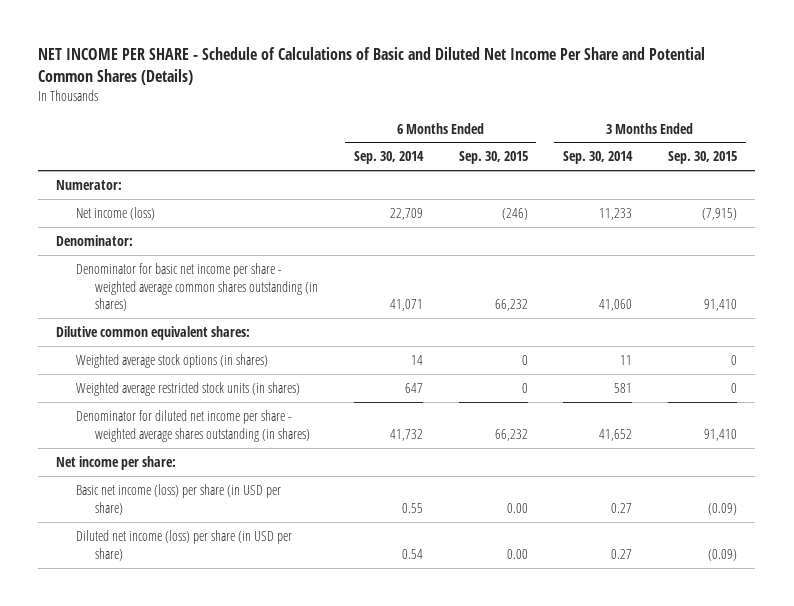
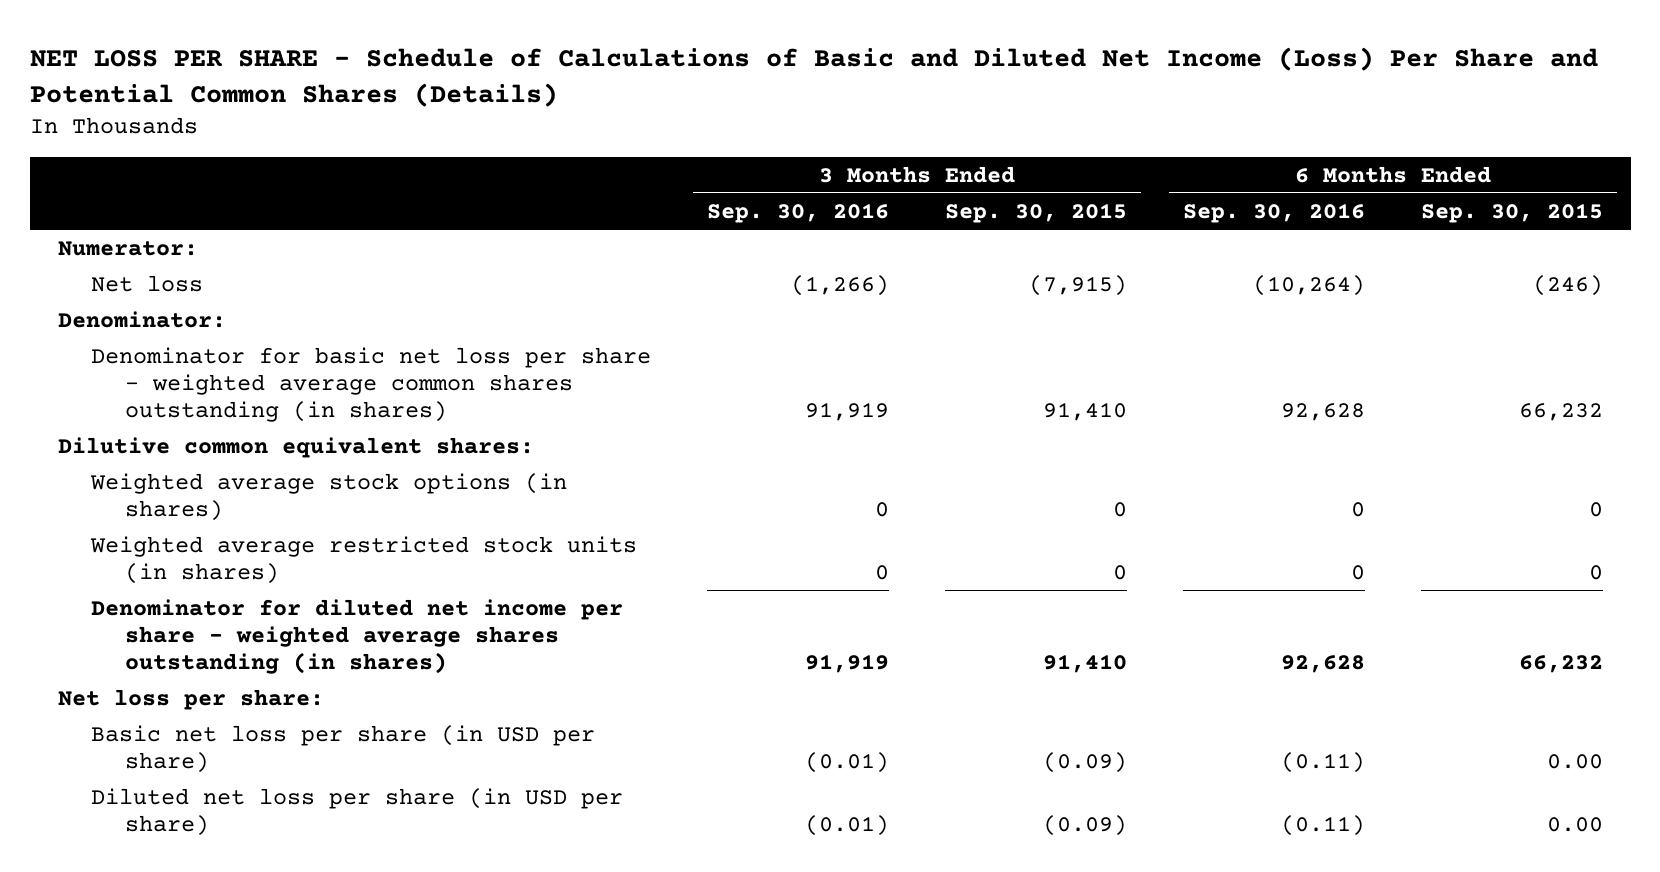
- NET INCOME PER SHARE - Schedule of Calculations of Basic and Diluted Net Income Per Share and Potential Common Shares (Details)
+ NET LOSS PER SHARE - Schedule of Calculations of Basic and Diluted Net Income (Loss) Per Share and Potential Common Shares (Details)
- | 6 Months Ended Sep. 30, 2014 | 6 Months Ended Sep. 30, 2015 | 3 Months Ended Sep. 30, 2014 | 3 Months Ended Sep. 30, 2015
+ | 3 Months Ended Sep. 30, 2016 | 3 Months Ended Sep. 30, 2015 | 6 Months Ended Sep. 30, 2016 | 6 Months Ended Sep. 30, 2015
- Net income (loss) | 22,709 | (246) | 11,233 | (7,915)
+ Net loss | (1,266) | (7,915) | (10,264) | (246)
- Denominator for basic net income per share - weighted average common shares outstanding (in shares) | 41,071 | 66,232 | 41,060 | 91,410
+ Denominator for basic net loss per share - weighted average common shares outstanding (in shares) | 91,919 | 91,410 | 92,628 | 66,232
- Net income per share:
- Basic net income (loss) per share (in USD per share) | 0.55 | 0.00 | 0.27 | (0.09)
- Diluted net income (loss) per share (in USD per share) | 0.54 | 0.00 | 0.27 | (0.09)
+ Net loss per share:
+ Basic net loss per share (in USD per share) | (0.01) | (0.09) | (0.11) | 0.00
+ Diluted net loss per share (in USD per share) | (0.01) | (0.09) | (0.11) | 0.00

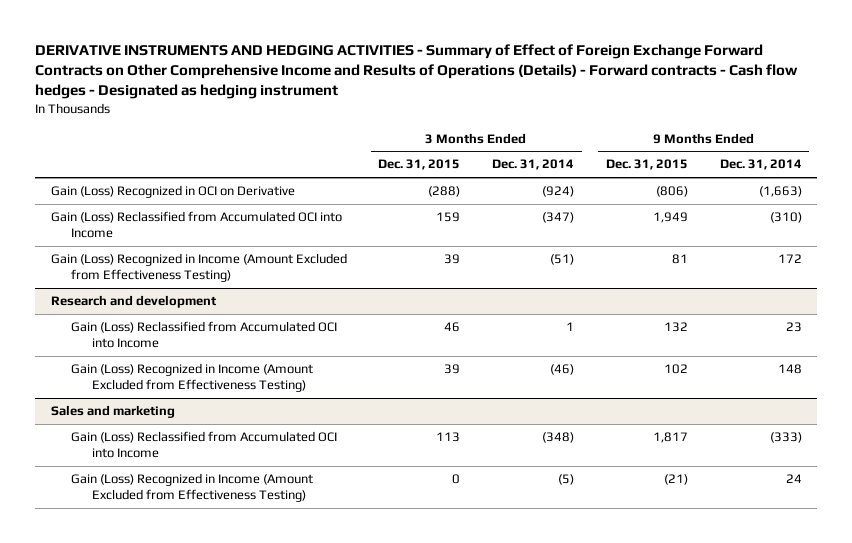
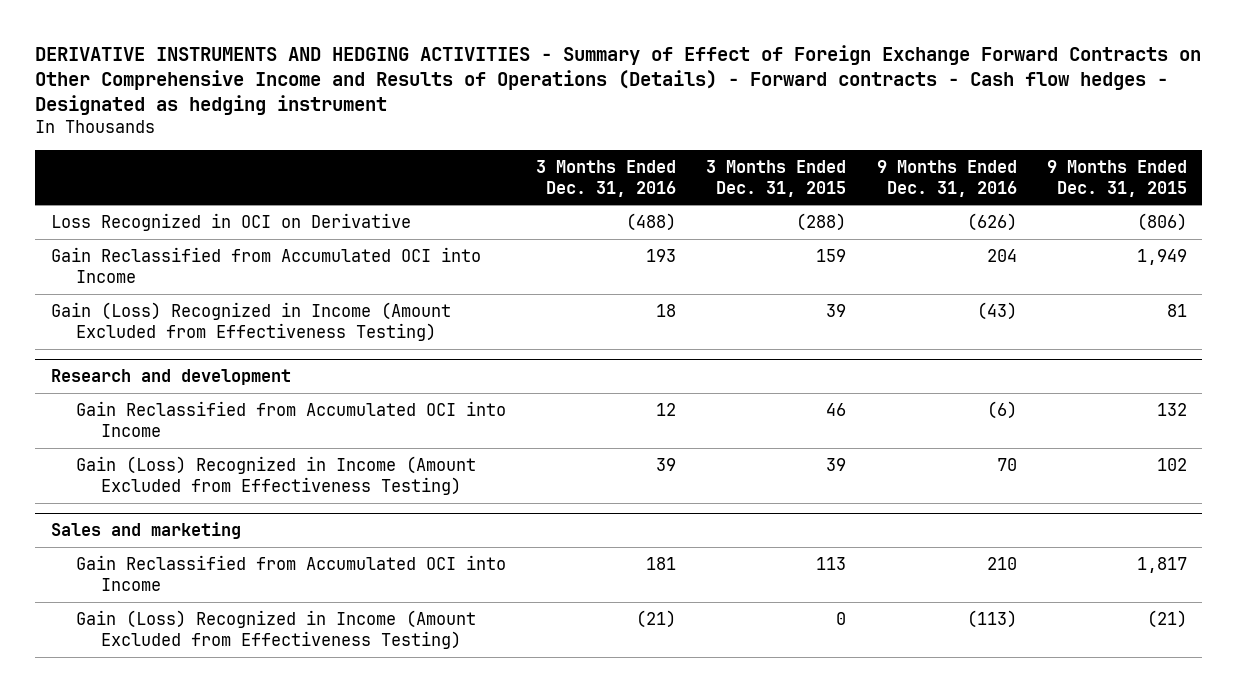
- | 3 Months Ended Dec. 31, 2015 | 3 Months Ended Dec. 31, 2014 | 9 Months Ended Dec. 31, 2015 | 9 Months Ended Dec. 31, 2014
+ | 3 Months Ended Dec. 31, 2016 | 3 Months Ended Dec. 31, 2015 | 9 Months Ended Dec. 31, 2016 | 9 Months Ended Dec. 31, 2015
- Gain (Loss) Recognized in OCI on Derivative | (288) | (924) | (806) | (1,663)
- Gain (Loss) Reclassified from Accumulated OCI into Income | 159 | (347) | 1,949 | (310)
+ Loss Recognized in OCI on Derivative | (488) | (288) | (626) | (806)
+ Gain Reclassified from Accumulated OCI into Income | 193 | 159 | 204 | 1,949
@ Research and development
- Gain (Loss) Reclassified from Accumulated OCI into Income | 46 | 1 | 132 | 23
+ Gain Reclassified from Accumulated OCI into Income | 12 | 46 | (6) | 132
@ Sales and marketing
- Gain (Loss) Reclassified from Accumulated OCI into Income | 113 | (348) | 1,817 | (333)
+ Gain Reclassified from Accumulated OCI into Income | 181 | 113 | 210 | 1,817

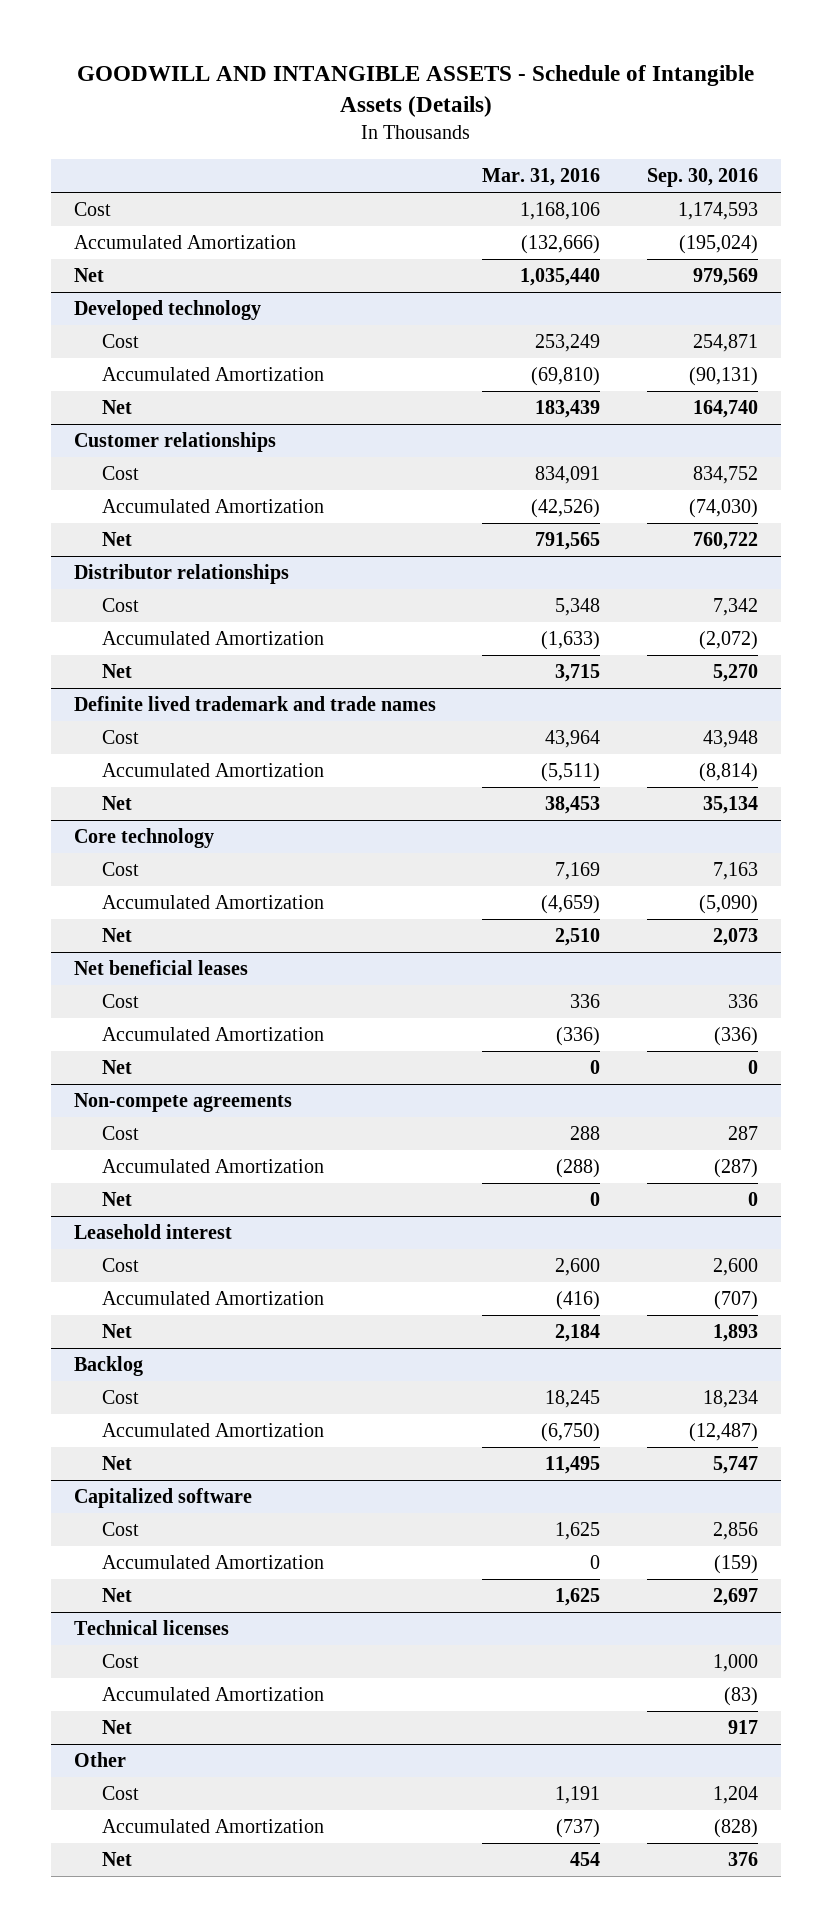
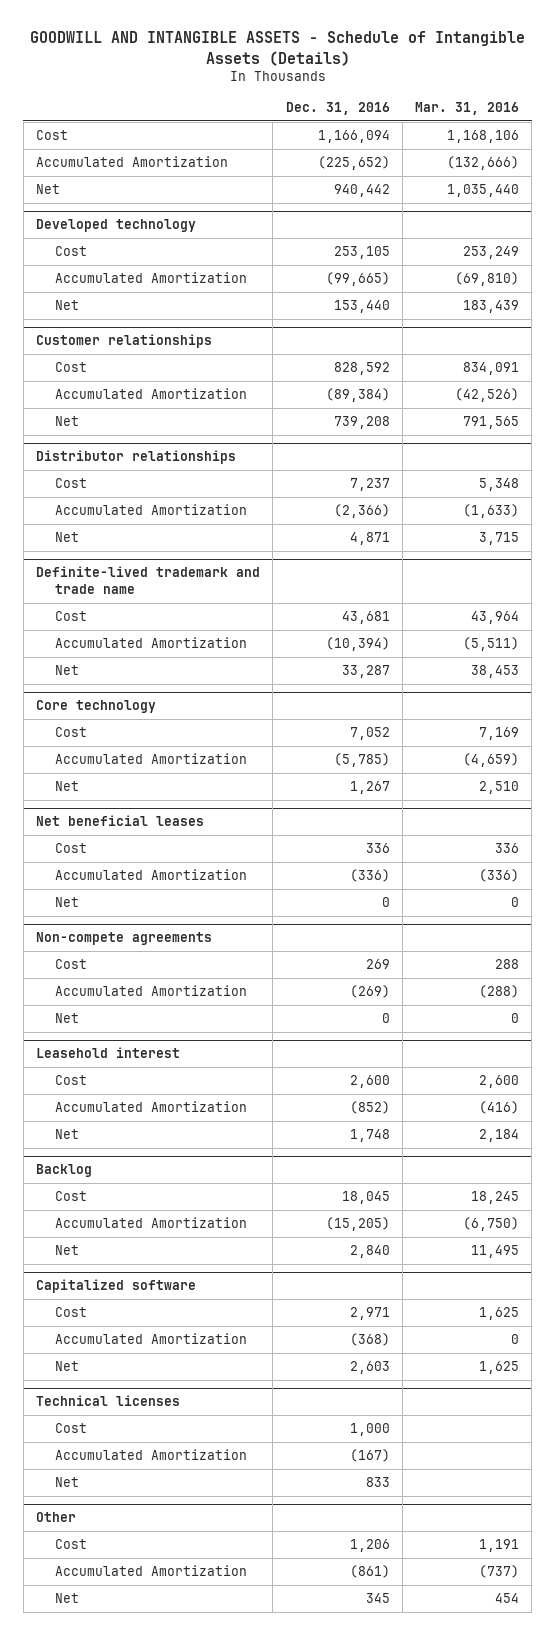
- | Mar. 31, 2016 | Sep. 30, 2016
+ | Dec. 31, 2016 | Mar. 31, 2016
- Definite lived trademark and trade names
+ Definite-lived trademark and trade name

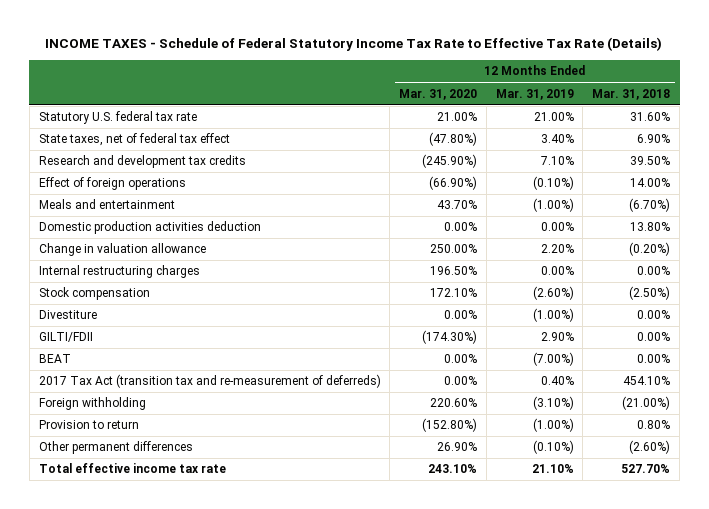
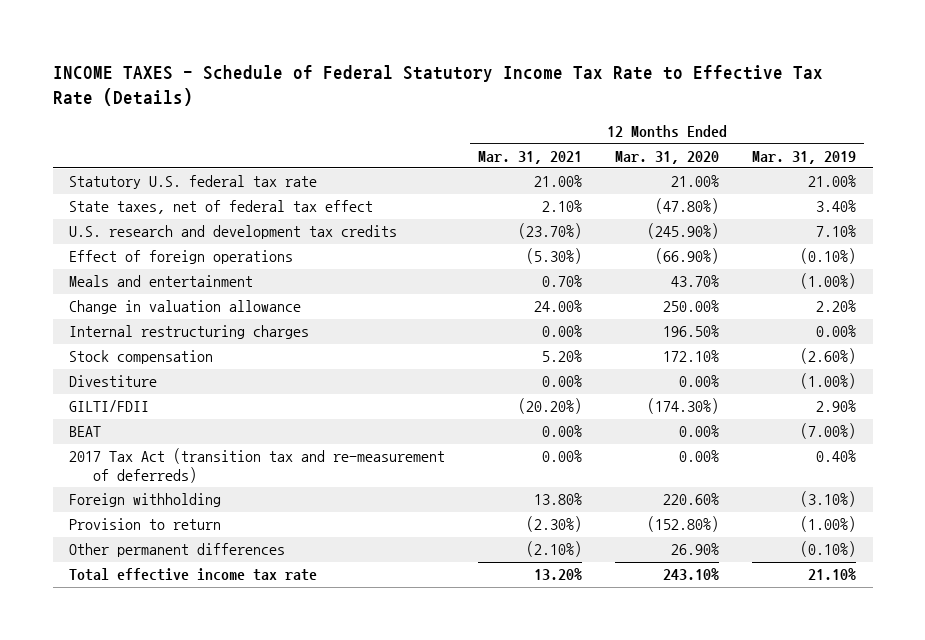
- | 12 Months Ended Mar. 31, 2020 | 12 Months Ended Mar. 31, 2019 | 12 Months Ended Mar. 31, 2018
+ | 12 Months Ended Mar. 31, 2021 | 12 Months Ended Mar. 31, 2020 | 12 Months Ended Mar. 31, 2019
- Research and development tax credits | (245.90%) | 7.10% | 39.50%
+ U.S. research and development tax credits | (23.70%) | (245.90%) | 7.10%
- Domestic production activities deduction | 0.00% | 0.00% | 13.80%

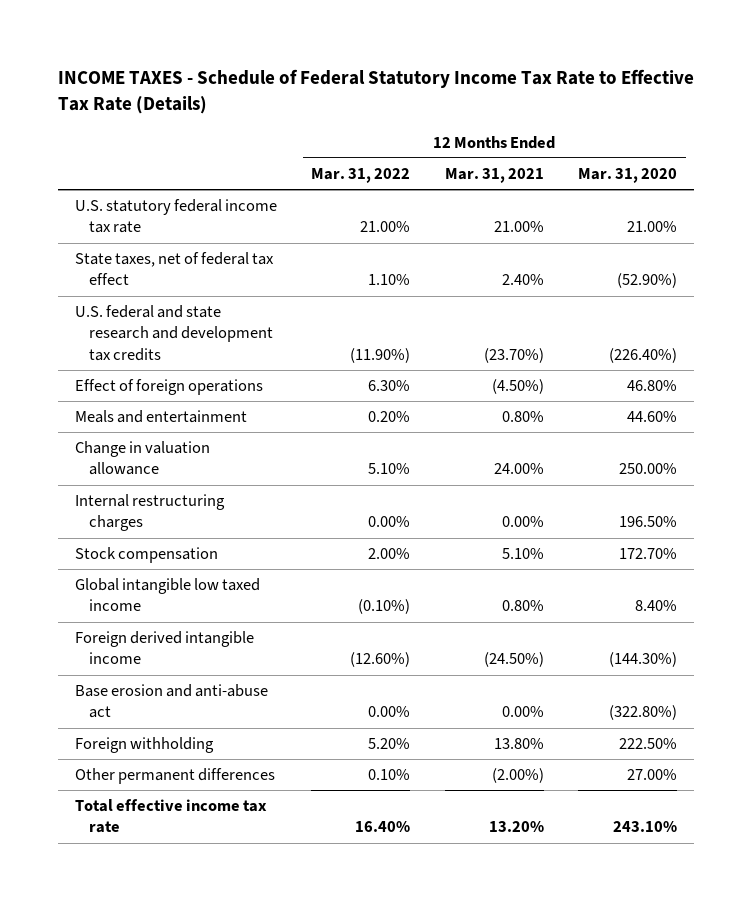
- | 12 Months Ended Mar. 31, 2021 | 12 Months Ended Mar. 31, 2020 | 12 Months Ended Mar. 31, 2019
+ | 12 Months Ended Mar. 31, 2022 | 12 Months Ended Mar. 31, 2021 | 12 Months Ended Mar. 31, 2020
- Statutory U.S. federal tax rate | 21.00% | 21.00% | 21.00%
- State taxes, net of federal tax effect | 2.10% | (47.80%) | 3.40%
- U.S. research and development tax credits | (23.70%) | (245.90%) | 7.10%
- Effect of foreign operations | (5.30%) | (66.90%) | (0.10%)
- Meals and entertainment | 0.70% | 43.70% | (1.00%)
+ U.S. statutory federal income tax rate | 21.00% | 21.00% | 21.00%
+ State taxes, net of federal tax effect | 1.10% | 2.40% | (52.90%)
+ U.S. federal and state research and development tax credits | (11.90%) | (23.70%) | (226.40%)
+ Effect of foreign operations | 6.30% | (4.50%) | 46.80%
+ Meals and entertainment | 0.20% | 0.80% | 44.60%
- Stock compensation | 5.20% | 172.10% | (2.60%)
- Divestiture | 0.00% | 0.00% | (1.00%)
- GILTI/FDII | (20.20%) | (174.30%) | 2.90%
- BEAT | 0.00% | 0.00% | (7.00%)
- 2017 Tax Act (transition tax and re-measurement of deferreds) | 0.00% | 0.00% | 0.40%
- Foreign withholding | 13.80% | 220.60% | (3.10%)
- Provision to return | (2.30%) | (152.80%) | (1.00%)
- Other permanent differences | (2.10%) | 26.90% | (0.10%)
+ Stock compensation | 2.00% | 5.10% | 172.70%
+ Global intangible low taxed income | (0.10%) | 0.80% | 8.40%
+ Foreign derived intangible income | (12.60%) | (24.50%) | (144.30%)
+ Base erosion and anti-abuse act | 0.00% | 0.00% | (322.80%)
+ Foreign withholding | 5.20% | 13.80% | 222.50%
+ Other permanent differences | 0.10% | (2.00%) | 27.00%

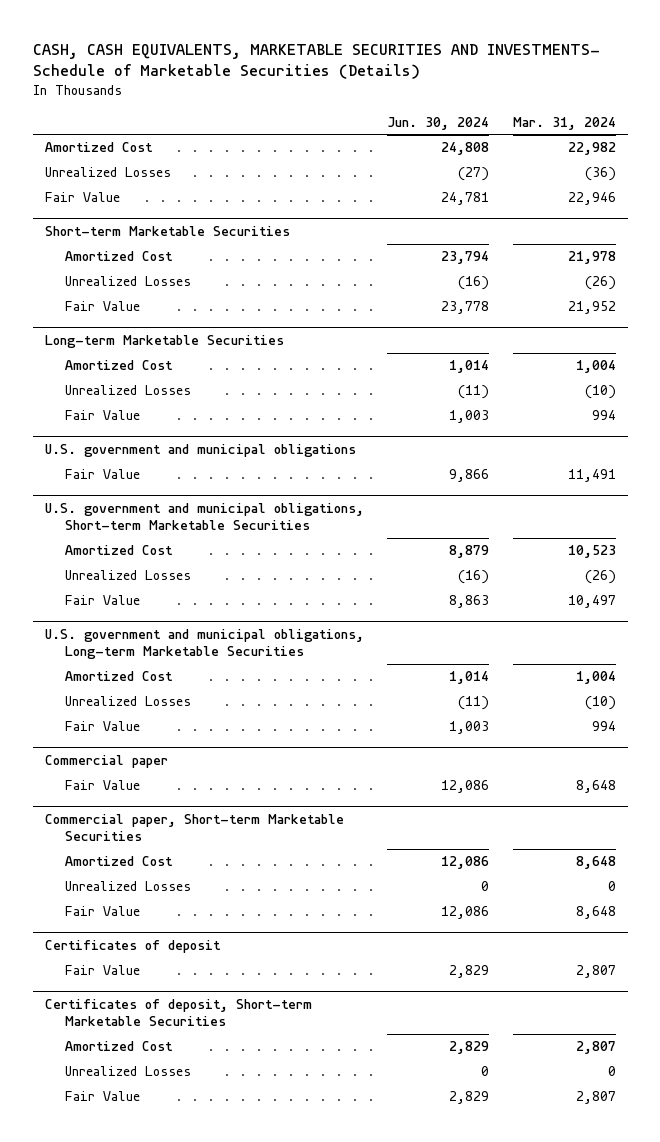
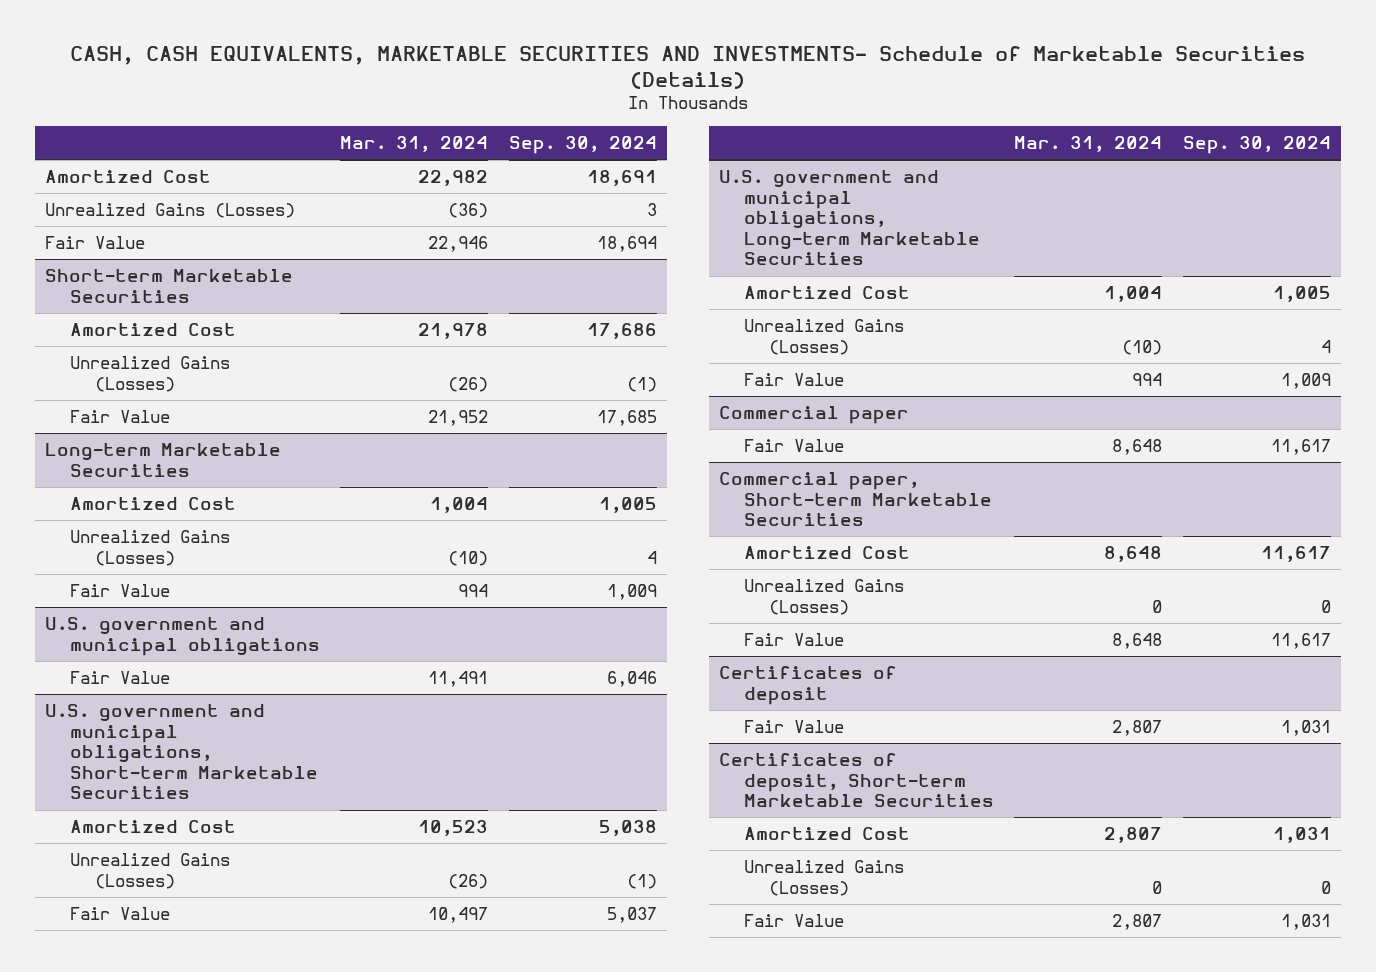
- | Jun. 30, 2024 | Mar. 31, 2024
+ | Mar. 31, 2024 | Sep. 30, 2024
- Unrealized Losses | (27) | (36)
+ Unrealized Gains (Losses) | (36) | 3
@ Short-term Marketable Securities
- Unrealized Losses | (16) | (26)
+ Unrealized Gains (Losses) | (26) | (1)
@ Long-term Marketable Securities
- Unrealized Losses | (11) | (10)
+ Unrealized Gains (Losses) | (10) | 4
@ U.S. government and municipal obligations, Short-term Marketable Securities
- Unrealized Losses | (16) | (26)
+ Unrealized Gains (Losses) | (26) | (1)
@ U.S. government and municipal obligations, Long-term Marketable Securities
- Unrealized Losses | (11) | (10)
+ Unrealized Gains (Losses) | (10) | 4
@ Commercial paper, Short-term Marketable Securities
- Unrealized Losses | 0 | 0
+ Unrealized Gains (Losses) | 0 | 0
@ Certificates of deposit, Short-term Marketable Securities
- Unrealized Losses | 0 | 0
+ Unrealized Gains (Losses) | 0 | 0

